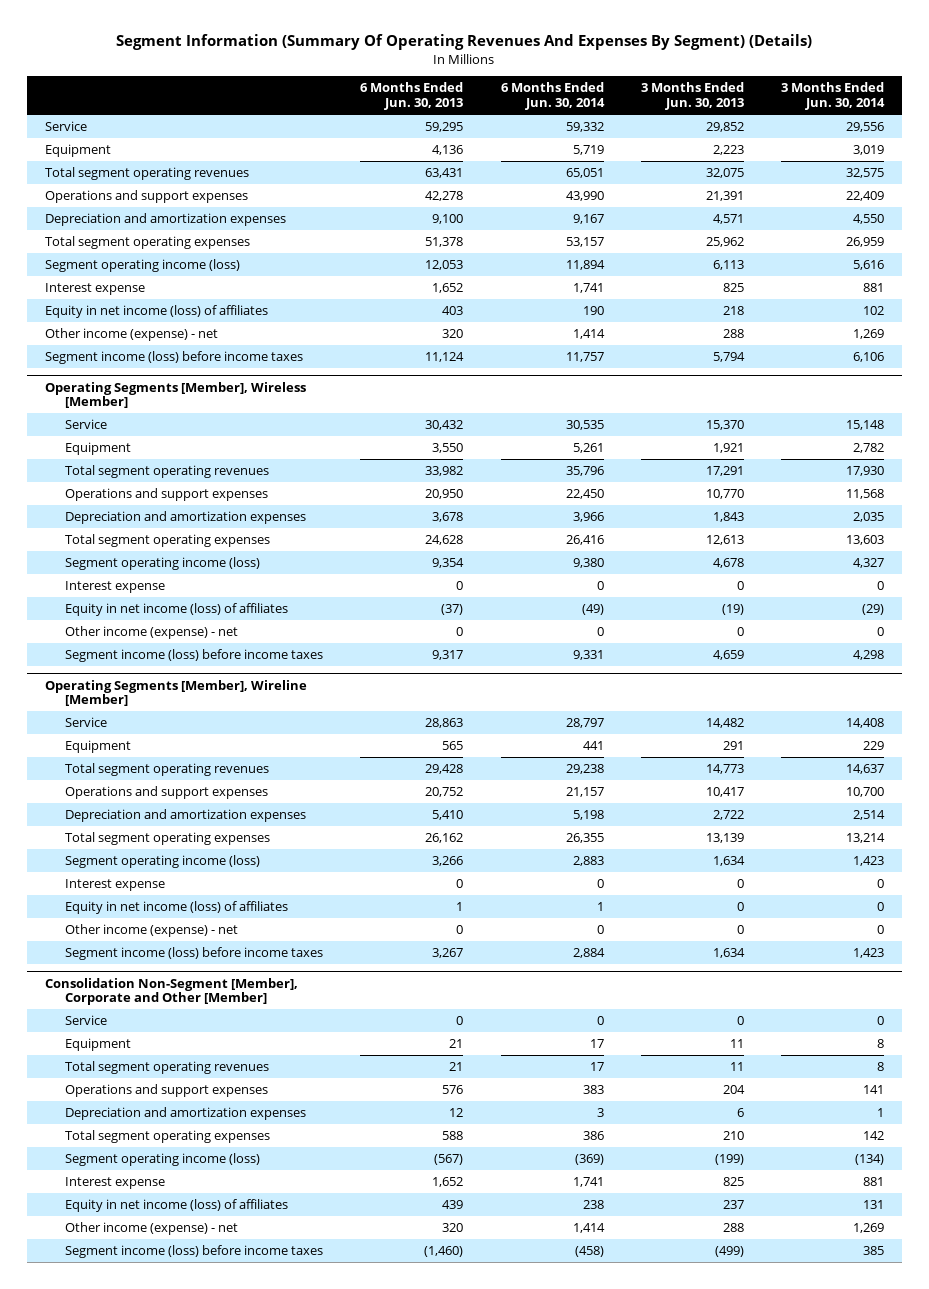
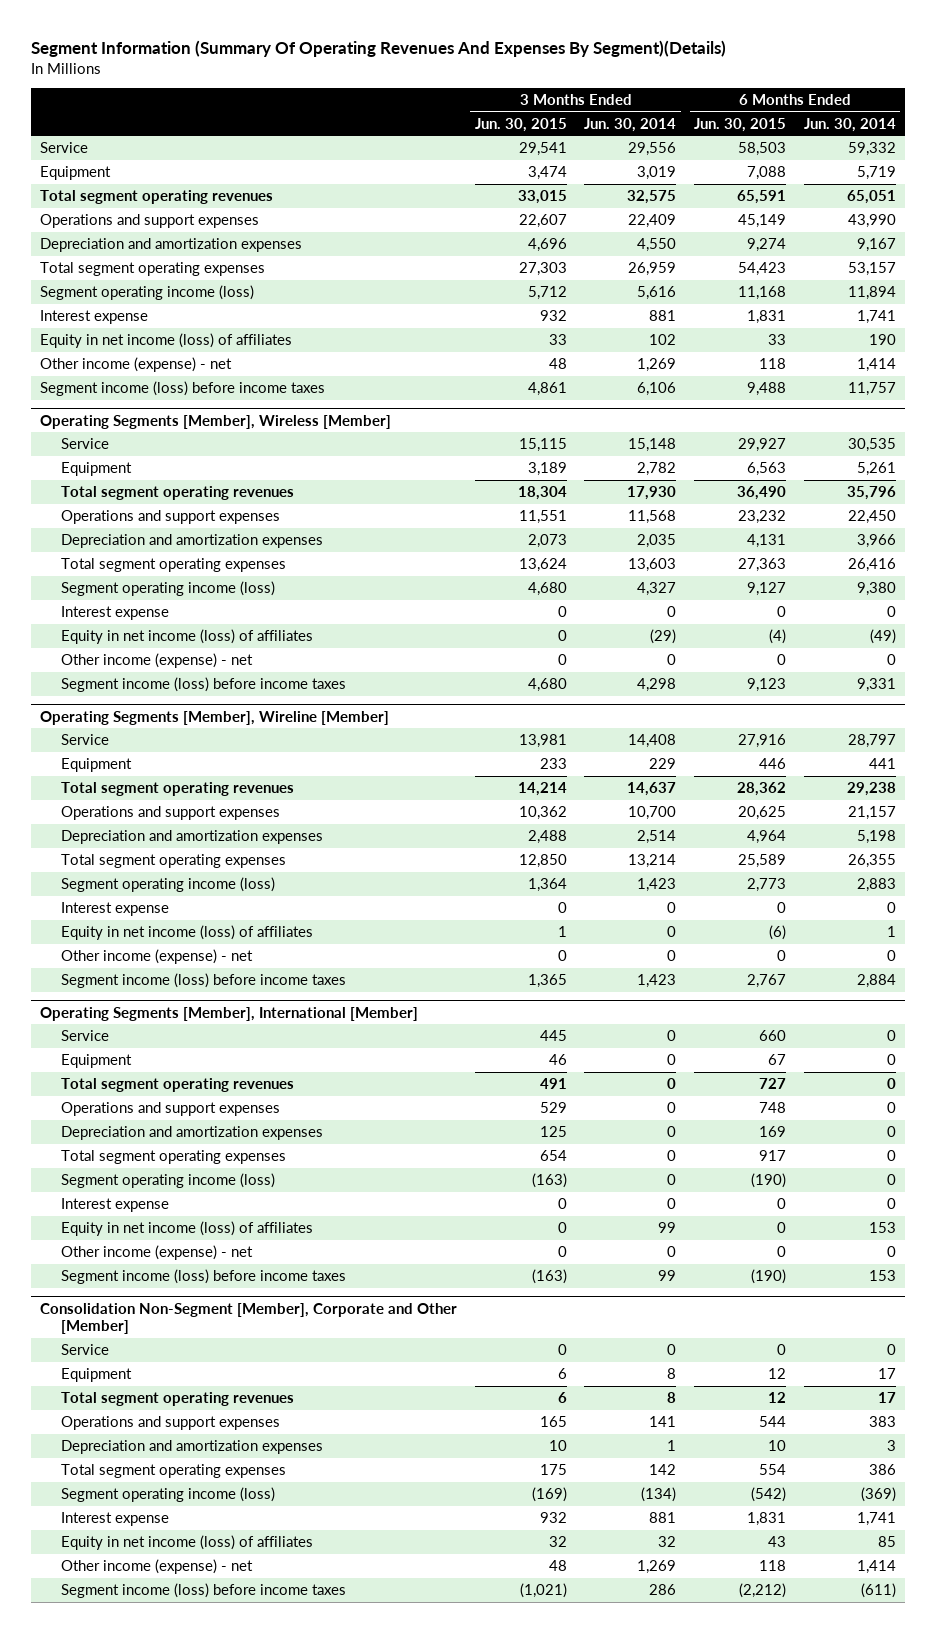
- Segment Information (Summary Of Operating Revenues And Expenses By Segment) (Details)
+ Segment Information (Summary Of Operating Revenues And Expenses By Segment)(Details)
- | 6 Months Ended Jun. 30, 2013 | 6 Months Ended Jun. 30, 2014 | 3 Months Ended Jun. 30, 2013 | 3 Months Ended Jun. 30, 2014
+ | 3 Months Ended Jun. 30, 2015 | 3 Months Ended Jun. 30, 2014 | 6 Months Ended Jun. 30, 2015 | 6 Months Ended Jun. 30, 2014
+ Operating Segments [Member], International [Member]
+ Service | 445 | 0 | 660 | 0
+ Equipment | 46 | 0 | 67 | 0
+ Total segment operating revenues | 491 | 0 | 727 | 0
+ Operations and support expenses | 529 | 0 | 748 | 0
+ Depreciation and amortization expenses | 125 | 0 | 169 | 0
+ Total segment operating expenses | 654 | 0 | 917 | 0
+ Segment operating income (loss) | (163) | 0 | (190) | 0
+ Interest expense | 0 | 0 | 0 | 0
+ Equity in net income (loss) of affiliates | 0 | 99 | 0 | 153
+ Other income (expense) - net | 0 | 0 | 0 | 0
+ Segment income (loss) before income taxes | (163) | 99 | (190) | 153
@ Consolidation Non-Segment [Member], Corporate and Other [Member]
- Equity in net income (loss) of affiliates | 439 | 238 | 237 | 131
+ Equity in net income (loss) of affiliates | 32 | 32 | 43 | 85
- Segment income (loss) before income taxes | (1,460) | (458) | (499) | 385
+ Segment income (loss) before income taxes | (1,021) | 286 | (2,212) | (611)

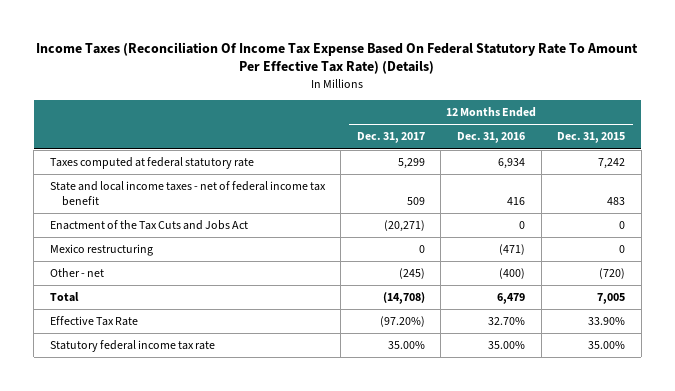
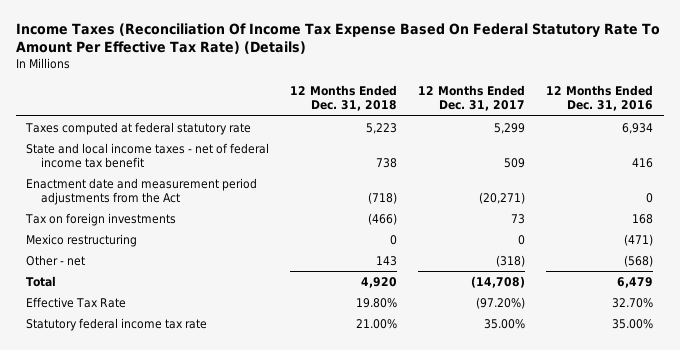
- | 12 Months Ended Dec. 31, 2017 | 12 Months Ended Dec. 31, 2016 | 12 Months Ended Dec. 31, 2015
+ | 12 Months Ended Dec. 31, 2018 | 12 Months Ended Dec. 31, 2017 | 12 Months Ended Dec. 31, 2016
- Enactment of the Tax Cuts and Jobs Act | (20,271) | 0 | 0
+ Enactment date and measurement period adjustments from the Act | (718) | (20,271) | 0
+ Tax on foreign investments | (466) | 73 | 168
- Other - net | (245) | (400) | (720)
+ Other - net | 143 | (318) | (568)

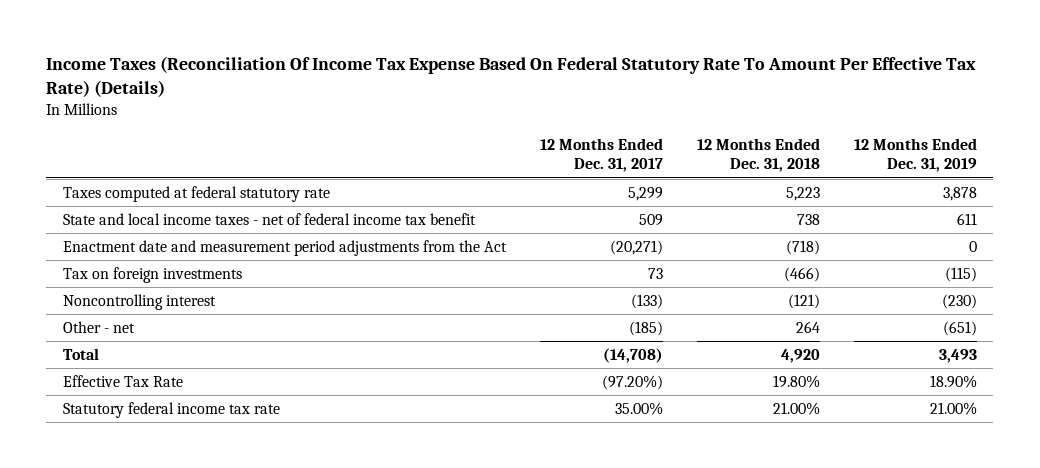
- | 12 Months Ended Dec. 31, 2018 | 12 Months Ended Dec. 31, 2017 | 12 Months Ended Dec. 31, 2016
+ | 12 Months Ended Dec. 31, 2017 | 12 Months Ended Dec. 31, 2018 | 12 Months Ended Dec. 31, 2019
- Mexico restructuring | 0 | 0 | (471)
- Other - net | 143 | (318) | (568)
+ Noncontrolling interest | (133) | (121) | (230)
+ Other - net | (185) | 264 | (651)

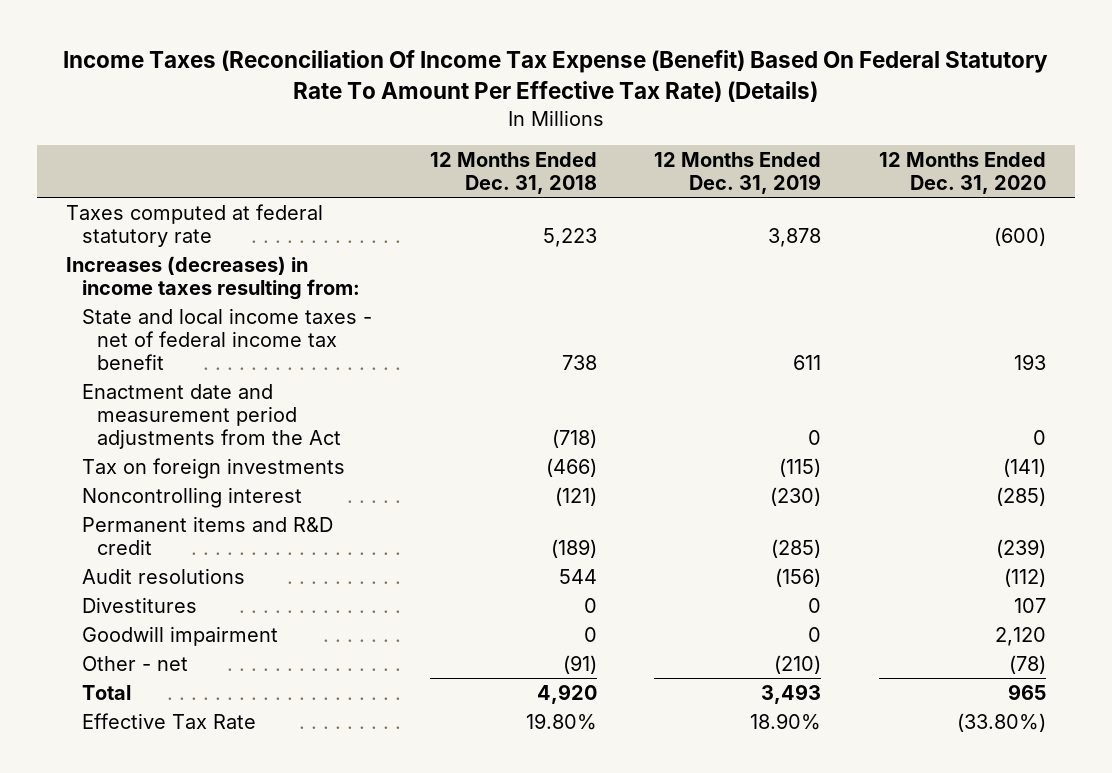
- Income Taxes (Reconciliation Of Income Tax Expense Based On Federal Statutory Rate To Amount Per Effective Tax Rate) (Details)
+ Income Taxes (Reconciliation Of Income Tax Expense (Benefit) Based On Federal Statutory Rate To Amount Per Effective Tax Rate) (Details)
- | 12 Months Ended Dec. 31, 2017 | 12 Months Ended Dec. 31, 2018 | 12 Months Ended Dec. 31, 2019
+ | 12 Months Ended Dec. 31, 2018 | 12 Months Ended Dec. 31, 2019 | 12 Months Ended Dec. 31, 2020
+ Increases (decreases) in income taxes resulting from:
- Other - net | (185) | 264 | (651)
+ Permanent items and R&D credit | (189) | (285) | (239)
+ Audit resolutions | 544 | (156) | (112)
+ Divestitures | 0 | 0 | 107
+ Goodwill impairment | 0 | 0 | 2,120
+ Other - net | (91) | (210) | (78)
- Statutory federal income tax rate | 35.00% | 21.00% | 21.00%

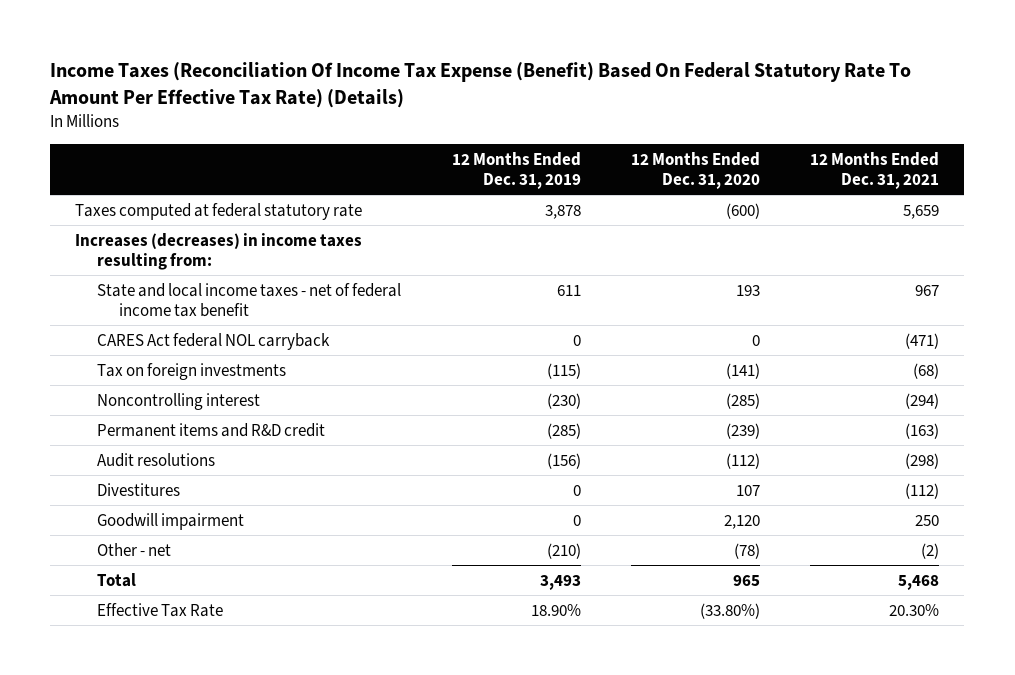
- | 12 Months Ended Dec. 31, 2018 | 12 Months Ended Dec. 31, 2019 | 12 Months Ended Dec. 31, 2020
+ | 12 Months Ended Dec. 31, 2019 | 12 Months Ended Dec. 31, 2020 | 12 Months Ended Dec. 31, 2021
- Enactment date and measurement period adjustments from the Act | (718) | 0 | 0
+ CARES Act federal NOL carryback | 0 | 0 | (471)

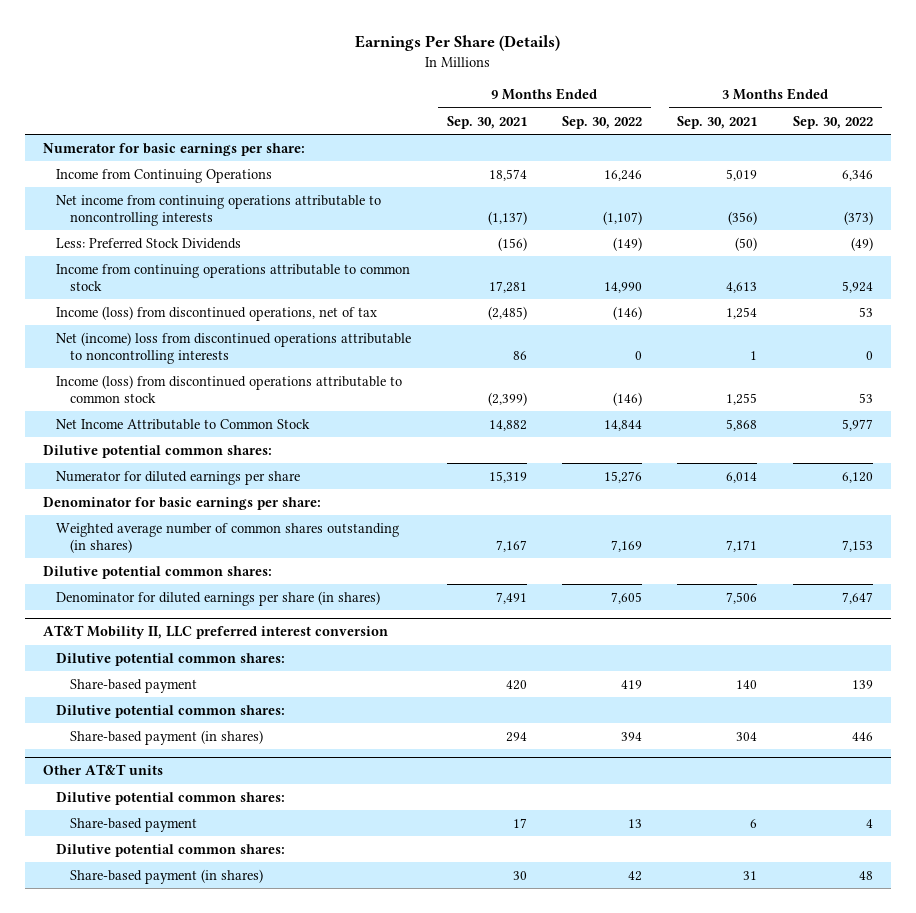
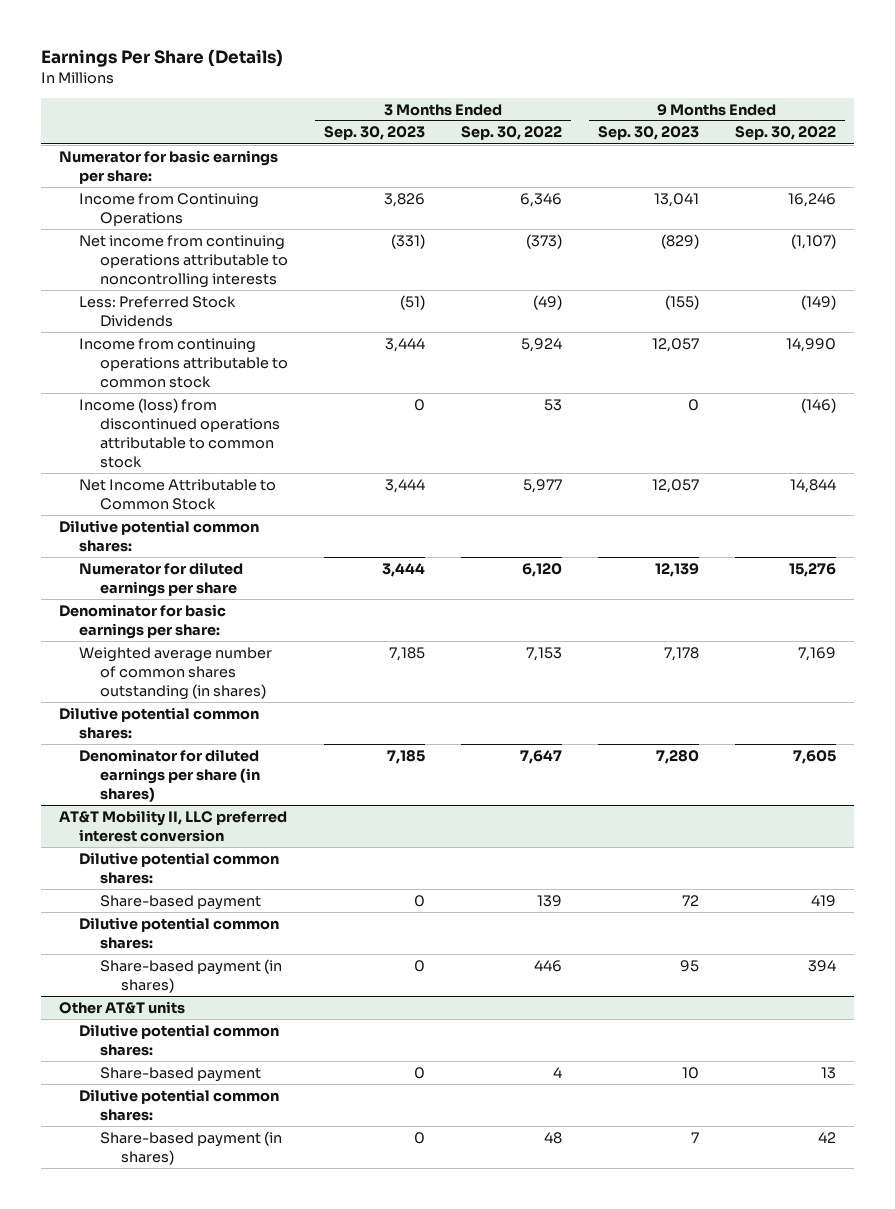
- | 9 Months Ended Sep. 30, 2021 | 9 Months Ended Sep. 30, 2022 | 3 Months Ended Sep. 30, 2021 | 3 Months Ended Sep. 30, 2022
+ | 3 Months Ended Sep. 30, 2023 | 3 Months Ended Sep. 30, 2022 | 9 Months Ended Sep. 30, 2023 | 9 Months Ended Sep. 30, 2022
- Income (loss) from discontinued operations, net of tax | (2,485) | (146) | 1,254 | 53
- Net (income) loss from discontinued operations attributable to noncontrolling interests | 86 | 0 | 1 | 0

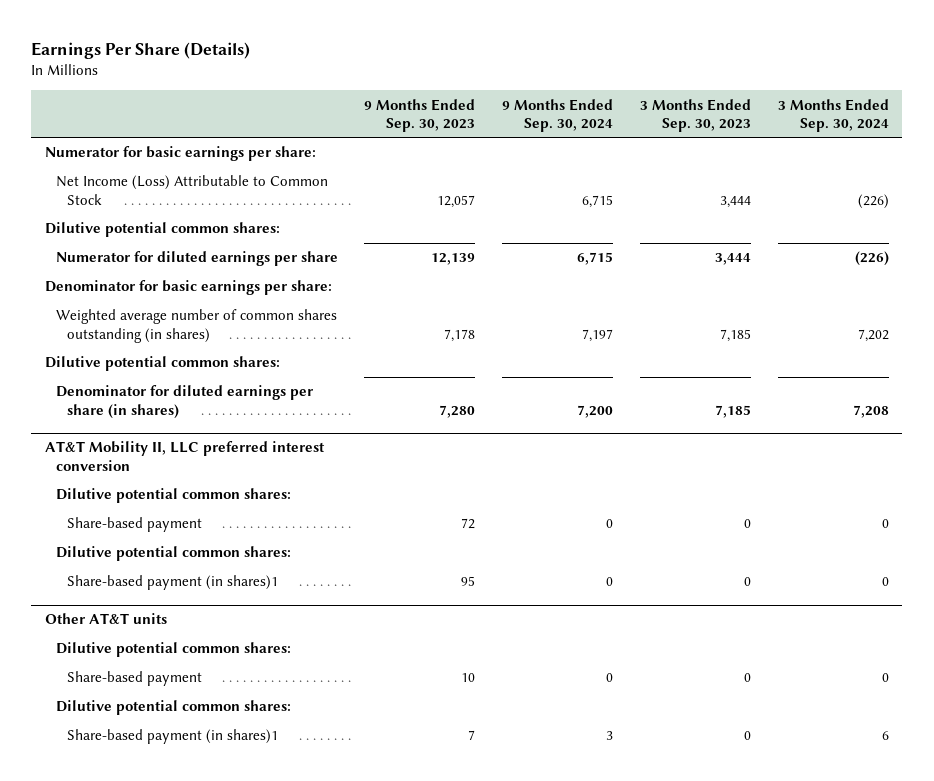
- | 3 Months Ended Sep. 30, 2023 | 3 Months Ended Sep. 30, 2022 | 9 Months Ended Sep. 30, 2023 | 9 Months Ended Sep. 30, 2022
+ | 9 Months Ended Sep. 30, 2023 | 9 Months Ended Sep. 30, 2024 | 3 Months Ended Sep. 30, 2023 | 3 Months Ended Sep. 30, 2024
- Income from Continuing Operations | 3,826 | 6,346 | 13,041 | 16,246
- Net income from continuing operations attributable to noncontrolling interests | (331) | (373) | (829) | (1,107)
- Less: Preferred Stock Dividends | (51) | (49) | (155) | (149)
- Income from continuing operations attributable to common stock | 3,444 | 5,924 | 12,057 | 14,990
- Income (loss) from discontinued operations attributable to common stock | 0 | 53 | 0 | (146)
- Net Income Attributable to Common Stock | 3,444 | 5,977 | 12,057 | 14,844
+ Net Income (Loss) Attributable to Common Stock | 12,057 | 6,715 | 3,444 | (226)
@ AT&T Mobility II, LLC preferred interest conversion
- Share-based payment (in shares) | 0 | 446 | 95 | 394
+ Share-based payment (in shares)1 | 95 | 0 | 0 | 0
@ Other AT&T units
- Share-based payment (in shares) | 0 | 48 | 7 | 42
+ Share-based payment (in shares)1 | 7 | 3 | 0 | 6

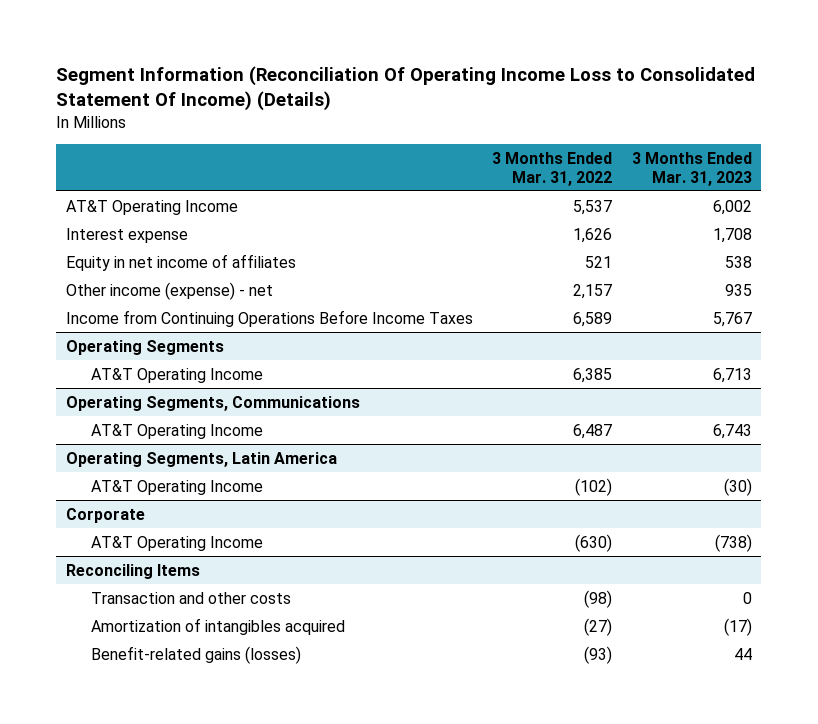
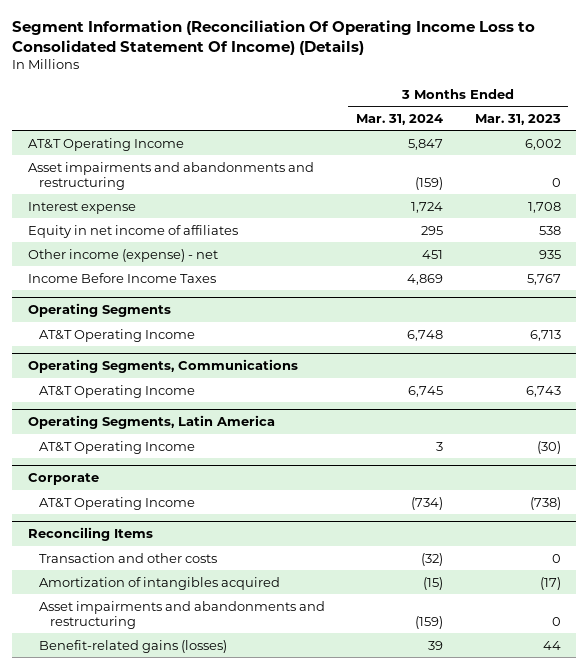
- | 3 Months Ended Mar. 31, 2022 | 3 Months Ended Mar. 31, 2023
+ | 3 Months Ended Mar. 31, 2024 | 3 Months Ended Mar. 31, 2023
+ Asset impairments and abandonments and restructuring | (159) | 0
- Income from Continuing Operations Before Income Taxes | 6,589 | 5,767
+ Income Before Income Taxes | 4,869 | 5,767
@ Reconciling Items
+ Asset impairments and abandonments and restructuring | (159) | 0

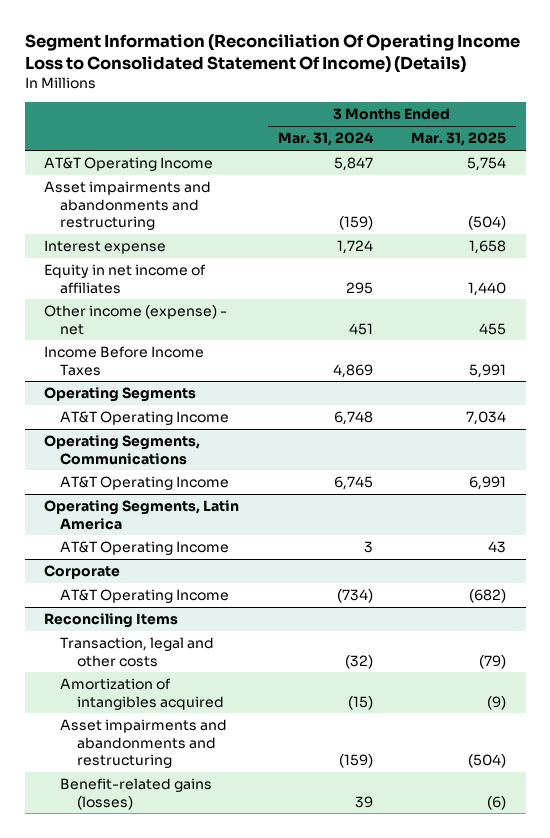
- | 3 Months Ended Mar. 31, 2024 | 3 Months Ended Mar. 31, 2023
+ | 3 Months Ended Mar. 31, 2024 | 3 Months Ended Mar. 31, 2025
@ Reconciling Items
- Transaction and other costs | (32) | 0
+ Transaction, legal and other costs | (32) | (79)

